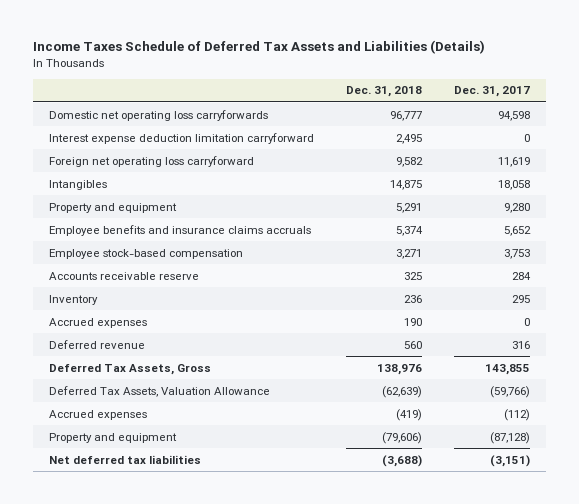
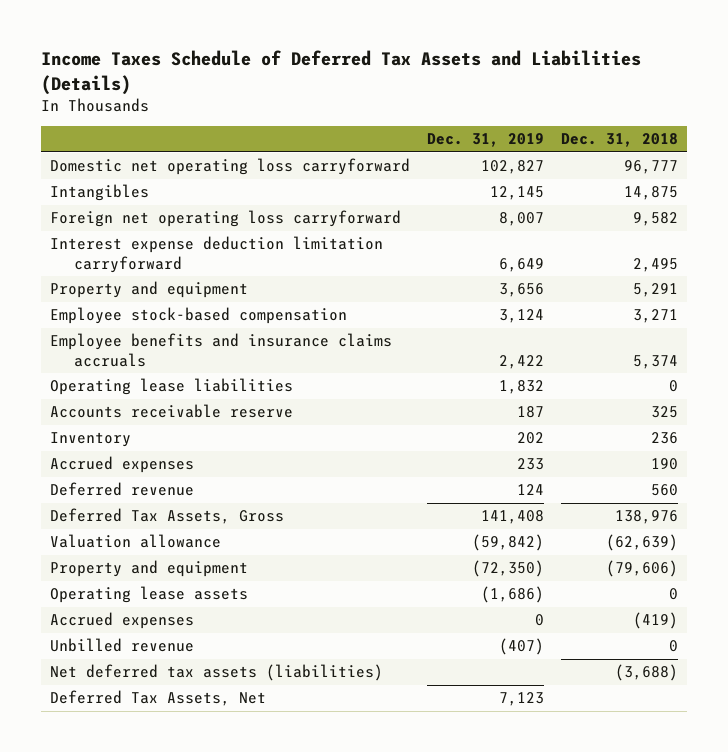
- | Dec. 31, 2018 | Dec. 31, 2017
+ | Dec. 31, 2019 | Dec. 31, 2018
- Domestic net operating loss carryforwards | 96,777 | 94,598
+ Domestic net operating loss carryforward | 102,827 | 96,777
moved down: Foreign net operating loss carryforward | 8,007 | 9,582
moved down: Interest expense deduction limitation carryforward | 6,649 | 2,495
moved down: Employee benefits and insurance claims accruals | 2,422 | 5,374
+ Operating lease liabilities | 1,832 | 0
- Deferred Tax Assets, Valuation Allowance | (62,639) | (59,766)
+ Valuation allowance | (59,842) | (62,639)
- Net deferred tax liabilities | (3,688) | (3,151)
+ Operating lease assets | (1,686) | 0
moved down: Accrued expenses | 0 | (419)
+ Unbilled revenue | (407) | 0
+ Net deferred tax assets (liabilities) | | (3,688)
+ Deferred Tax Assets, Net | 7,123 |

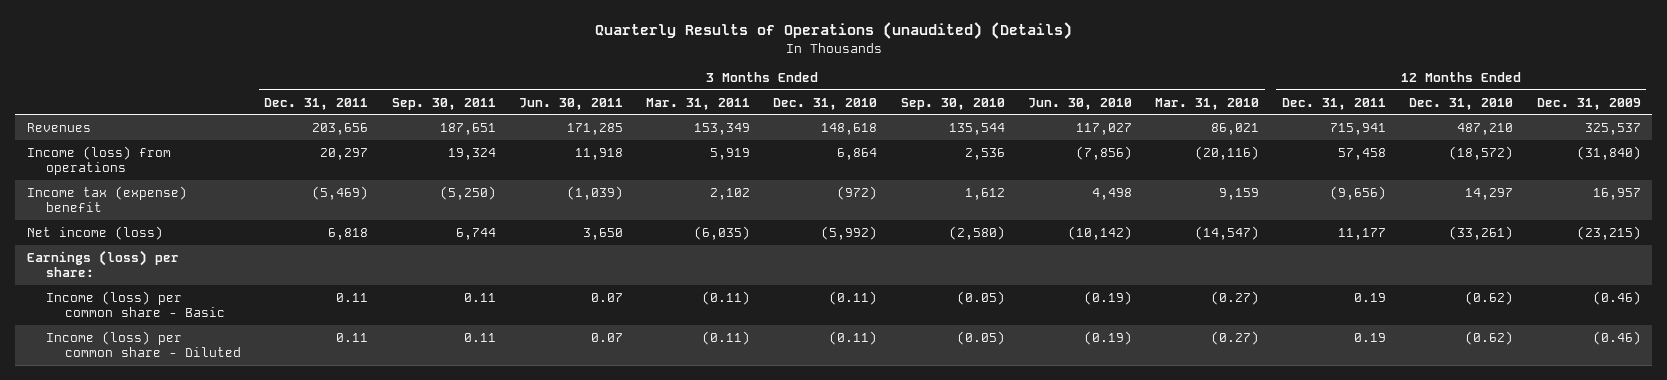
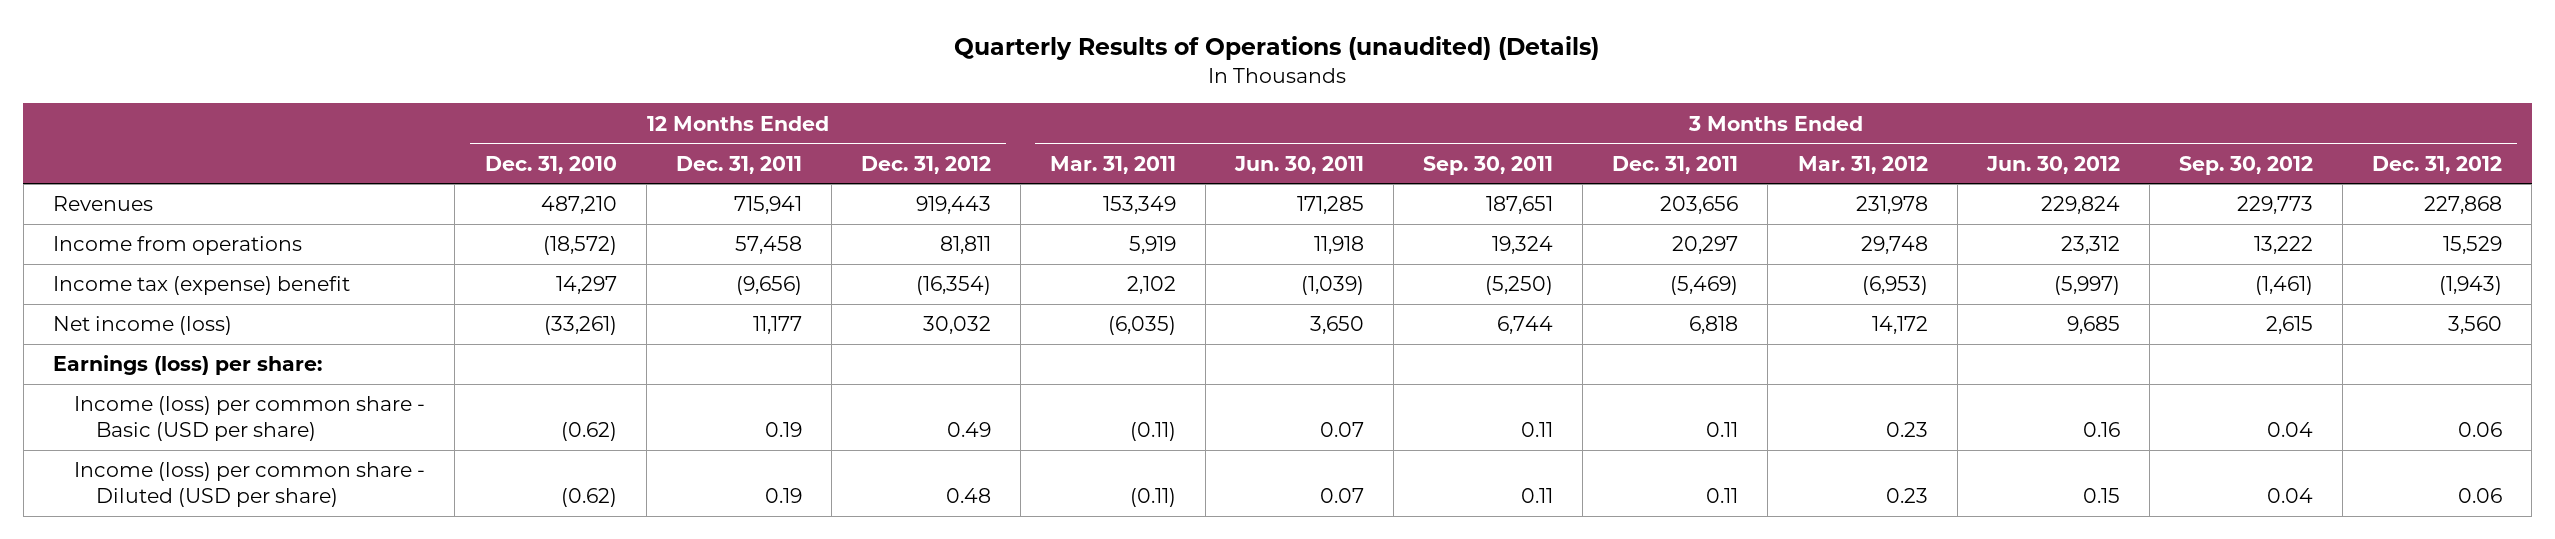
- | 3 Months Ended Dec. 31, 2011 | 3 Months Ended Sep. 30, 2011 | 3 Months Ended Jun. 30, 2011 | 3 Months Ended Mar. 31, 2011 | 3 Months Ended Dec. 31, 2010 | 3 Months Ended Sep. 30, 2010 | 3 Months Ended Jun. 30, 2010 | 3 Months Ended Mar. 31, 2010 | 12 Months Ended Dec. 31, 2011 | 12 Months Ended Dec. 31, 2010 | 12 Months Ended Dec. 31, 2009
+ | 12 Months Ended Dec. 31, 2010 | 12 Months Ended Dec. 31, 2011 | 12 Months Ended Dec. 31, 2012 | 3 Months Ended Mar. 31, 2011 | 3 Months Ended Jun. 30, 2011 | 3 Months Ended Sep. 30, 2011 | 3 Months Ended Dec. 31, 2011 | 3 Months Ended Mar. 31, 2012 | 3 Months Ended Jun. 30, 2012 | 3 Months Ended Sep. 30, 2012 | 3 Months Ended Dec. 31, 2012
- Income (loss) from operations | 20,297 | 19,324 | 11,918 | 5,919 | 6,864 | 2,536 | (7,856) | (20,116) | 57,458 | (18,572) | (31,840)
+ Income from operations | (18,572) | 57,458 | 81,811 | 5,919 | 11,918 | 19,324 | 20,297 | 29,748 | 23,312 | 13,222 | 15,529
- Income (loss) per common share - Basic | 0.11 | 0.11 | 0.07 | (0.11) | (0.11) | (0.05) | (0.19) | (0.27) | 0.19 | (0.62) | (0.46)
- Income (loss) per common share - Diluted | 0.11 | 0.11 | 0.07 | (0.11) | (0.11) | (0.05) | (0.19) | (0.27) | 0.19 | (0.62) | (0.46)
+ Income (loss) per common share - Basic (USD per share) | (0.62) | 0.19 | 0.49 | (0.11) | 0.07 | 0.11 | 0.11 | 0.23 | 0.16 | 0.04 | 0.06
+ Income (loss) per common share - Diluted (USD per share) | (0.62) | 0.19 | 0.48 | (0.11) | 0.07 | 0.11 | 0.11 | 0.23 | 0.15 | 0.04 | 0.06

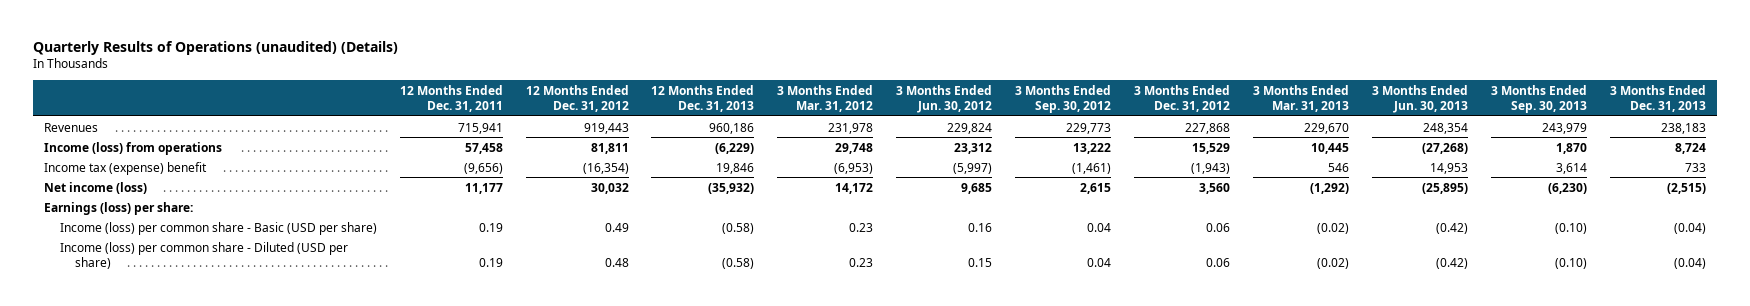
- | 12 Months Ended Dec. 31, 2010 | 12 Months Ended Dec. 31, 2011 | 12 Months Ended Dec. 31, 2012 | 3 Months Ended Mar. 31, 2011 | 3 Months Ended Jun. 30, 2011 | 3 Months Ended Sep. 30, 2011 | 3 Months Ended Dec. 31, 2011 | 3 Months Ended Mar. 31, 2012 | 3 Months Ended Jun. 30, 2012 | 3 Months Ended Sep. 30, 2012 | 3 Months Ended Dec. 31, 2012
+ | 12 Months Ended Dec. 31, 2011 | 12 Months Ended Dec. 31, 2012 | 12 Months Ended Dec. 31, 2013 | 3 Months Ended Mar. 31, 2012 | 3 Months Ended Jun. 30, 2012 | 3 Months Ended Sep. 30, 2012 | 3 Months Ended Dec. 31, 2012 | 3 Months Ended Mar. 31, 2013 | 3 Months Ended Jun. 30, 2013 | 3 Months Ended Sep. 30, 2013 | 3 Months Ended Dec. 31, 2013
- Income from operations | (18,572) | 57,458 | 81,811 | 5,919 | 11,918 | 19,324 | 20,297 | 29,748 | 23,312 | 13,222 | 15,529
+ Income (loss) from operations | 57,458 | 81,811 | (6,229) | 29,748 | 23,312 | 13,222 | 15,529 | 10,445 | (27,268) | 1,870 | 8,724

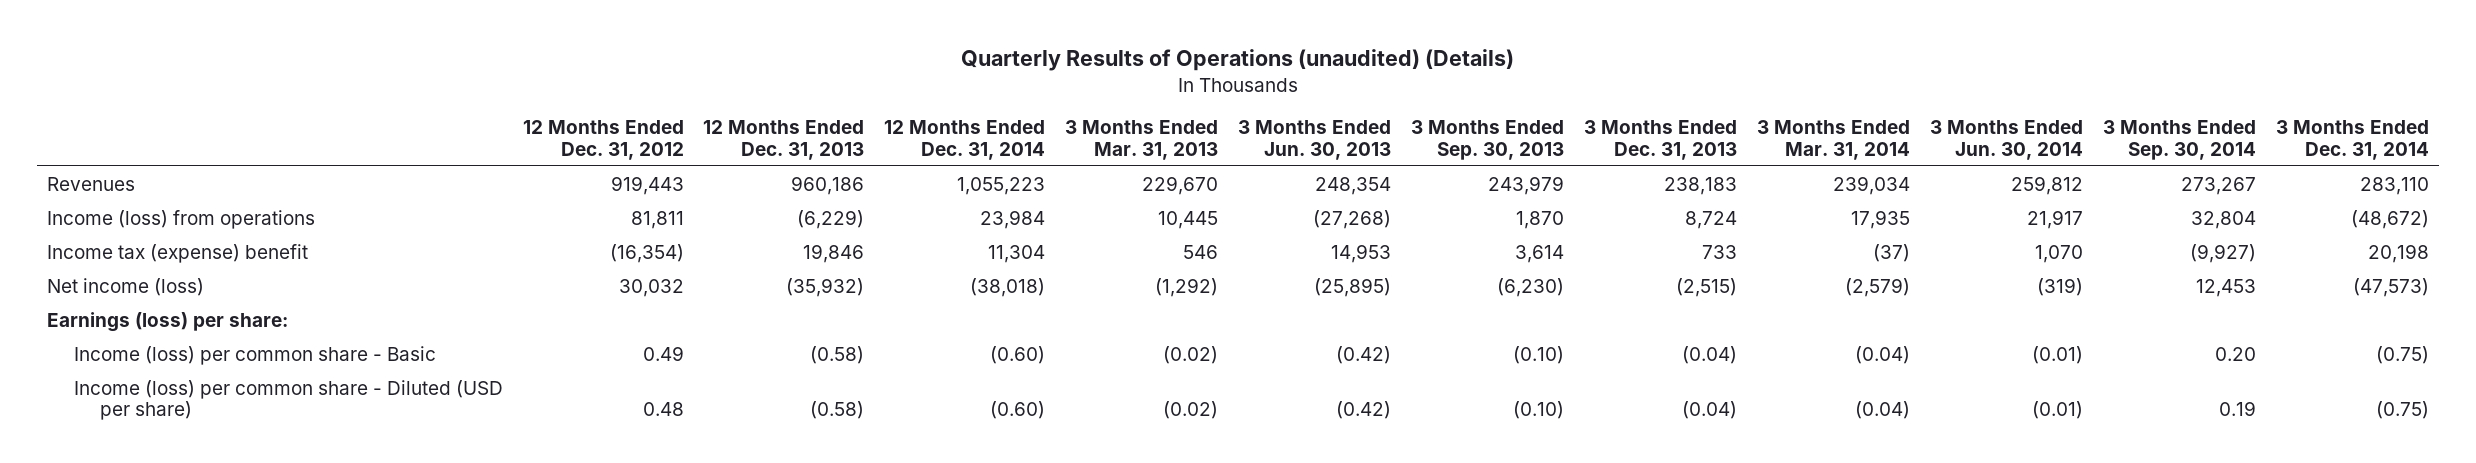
- | 12 Months Ended Dec. 31, 2011 | 12 Months Ended Dec. 31, 2012 | 12 Months Ended Dec. 31, 2013 | 3 Months Ended Mar. 31, 2012 | 3 Months Ended Jun. 30, 2012 | 3 Months Ended Sep. 30, 2012 | 3 Months Ended Dec. 31, 2012 | 3 Months Ended Mar. 31, 2013 | 3 Months Ended Jun. 30, 2013 | 3 Months Ended Sep. 30, 2013 | 3 Months Ended Dec. 31, 2013
+ | 12 Months Ended Dec. 31, 2012 | 12 Months Ended Dec. 31, 2013 | 12 Months Ended Dec. 31, 2014 | 3 Months Ended Mar. 31, 2013 | 3 Months Ended Jun. 30, 2013 | 3 Months Ended Sep. 30, 2013 | 3 Months Ended Dec. 31, 2013 | 3 Months Ended Mar. 31, 2014 | 3 Months Ended Jun. 30, 2014 | 3 Months Ended Sep. 30, 2014 | 3 Months Ended Dec. 31, 2014
- Income (loss) per common share - Basic (USD per share) | 0.19 | 0.49 | (0.58) | 0.23 | 0.16 | 0.04 | 0.06 | (0.02) | (0.42) | (0.10) | (0.04)
+ Income (loss) per common share - Basic | 0.49 | (0.58) | (0.60) | (0.02) | (0.42) | (0.10) | (0.04) | (0.04) | (0.01) | 0.20 | (0.75)

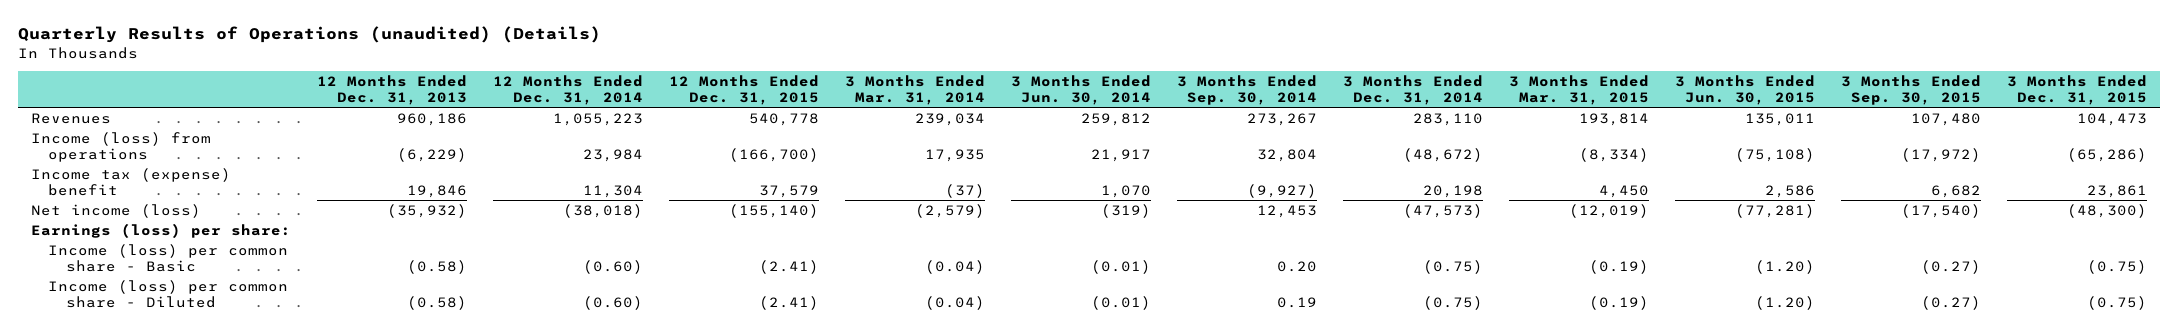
- | 12 Months Ended Dec. 31, 2012 | 12 Months Ended Dec. 31, 2013 | 12 Months Ended Dec. 31, 2014 | 3 Months Ended Mar. 31, 2013 | 3 Months Ended Jun. 30, 2013 | 3 Months Ended Sep. 30, 2013 | 3 Months Ended Dec. 31, 2013 | 3 Months Ended Mar. 31, 2014 | 3 Months Ended Jun. 30, 2014 | 3 Months Ended Sep. 30, 2014 | 3 Months Ended Dec. 31, 2014
+ | 12 Months Ended Dec. 31, 2013 | 12 Months Ended Dec. 31, 2014 | 12 Months Ended Dec. 31, 2015 | 3 Months Ended Mar. 31, 2014 | 3 Months Ended Jun. 30, 2014 | 3 Months Ended Sep. 30, 2014 | 3 Months Ended Dec. 31, 2014 | 3 Months Ended Mar. 31, 2015 | 3 Months Ended Jun. 30, 2015 | 3 Months Ended Sep. 30, 2015 | 3 Months Ended Dec. 31, 2015
- Income (loss) per common share - Diluted (USD per share) | 0.48 | (0.58) | (0.60) | (0.02) | (0.42) | (0.10) | (0.04) | (0.04) | (0.01) | 0.19 | (0.75)
+ Income (loss) per common share - Diluted | (0.58) | (0.60) | (2.41) | (0.04) | (0.01) | 0.19 | (0.75) | (0.19) | (1.20) | (0.27) | (0.75)

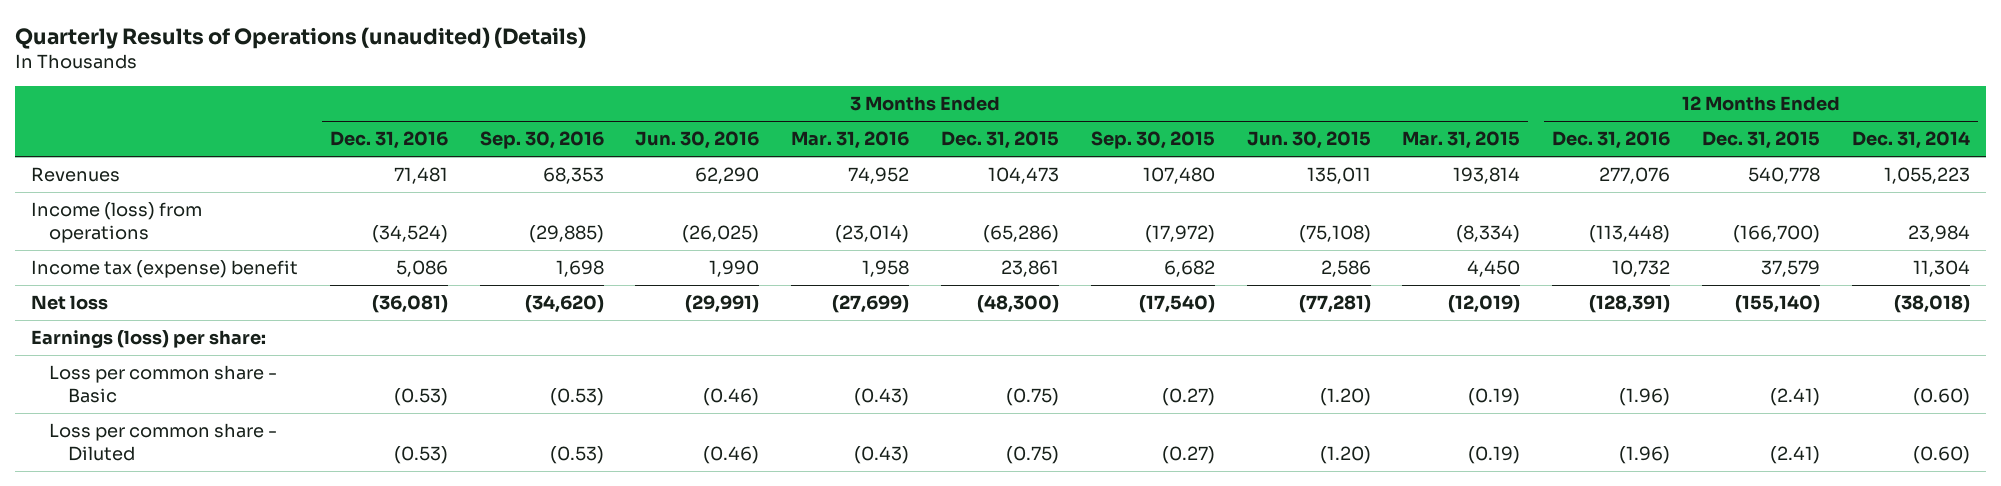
- | 12 Months Ended Dec. 31, 2013 | 12 Months Ended Dec. 31, 2014 | 12 Months Ended Dec. 31, 2015 | 3 Months Ended Mar. 31, 2014 | 3 Months Ended Jun. 30, 2014 | 3 Months Ended Sep. 30, 2014 | 3 Months Ended Dec. 31, 2014 | 3 Months Ended Mar. 31, 2015 | 3 Months Ended Jun. 30, 2015 | 3 Months Ended Sep. 30, 2015 | 3 Months Ended Dec. 31, 2015
+ | 3 Months Ended Dec. 31, 2016 | 3 Months Ended Sep. 30, 2016 | 3 Months Ended Jun. 30, 2016 | 3 Months Ended Mar. 31, 2016 | 3 Months Ended Dec. 31, 2015 | 3 Months Ended Sep. 30, 2015 | 3 Months Ended Jun. 30, 2015 | 3 Months Ended Mar. 31, 2015 | 12 Months Ended Dec. 31, 2016 | 12 Months Ended Dec. 31, 2015 | 12 Months Ended Dec. 31, 2014
- Net income (loss) | (35,932) | (38,018) | (155,140) | (2,579) | (319) | 12,453 | (47,573) | (12,019) | (77,281) | (17,540) | (48,300)
+ Net loss | (36,081) | (34,620) | (29,991) | (27,699) | (48,300) | (17,540) | (77,281) | (12,019) | (128,391) | (155,140) | (38,018)
- Income (loss) per common share - Basic | (0.58) | (0.60) | (2.41) | (0.04) | (0.01) | 0.20 | (0.75) | (0.19) | (1.20) | (0.27) | (0.75)
- Income (loss) per common share - Diluted | (0.58) | (0.60) | (2.41) | (0.04) | (0.01) | 0.19 | (0.75) | (0.19) | (1.20) | (0.27) | (0.75)
+ Loss per common share - Basic | (0.53) | (0.53) | (0.46) | (0.43) | (0.75) | (0.27) | (1.20) | (0.19) | (1.96) | (2.41) | (0.60)
+ Loss per common share - Diluted | (0.53) | (0.53) | (0.46) | (0.43) | (0.75) | (0.27) | (1.20) | (0.19) | (1.96) | (2.41) | (0.60)

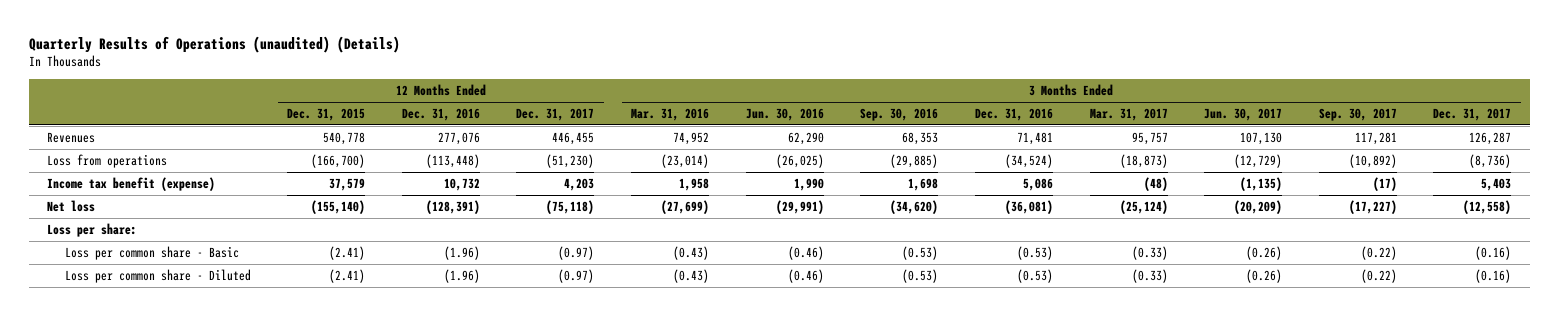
- | 3 Months Ended Dec. 31, 2016 | 3 Months Ended Sep. 30, 2016 | 3 Months Ended Jun. 30, 2016 | 3 Months Ended Mar. 31, 2016 | 3 Months Ended Dec. 31, 2015 | 3 Months Ended Sep. 30, 2015 | 3 Months Ended Jun. 30, 2015 | 3 Months Ended Mar. 31, 2015 | 12 Months Ended Dec. 31, 2016 | 12 Months Ended Dec. 31, 2015 | 12 Months Ended Dec. 31, 2014
+ | 12 Months Ended Dec. 31, 2015 | 12 Months Ended Dec. 31, 2016 | 12 Months Ended Dec. 31, 2017 | 3 Months Ended Mar. 31, 2016 | 3 Months Ended Jun. 30, 2016 | 3 Months Ended Sep. 30, 2016 | 3 Months Ended Dec. 31, 2016 | 3 Months Ended Mar. 31, 2017 | 3 Months Ended Jun. 30, 2017 | 3 Months Ended Sep. 30, 2017 | 3 Months Ended Dec. 31, 2017
- Income (loss) from operations | (34,524) | (29,885) | (26,025) | (23,014) | (65,286) | (17,972) | (75,108) | (8,334) | (113,448) | (166,700) | 23,984
- Income tax (expense) benefit | 5,086 | 1,698 | 1,990 | 1,958 | 23,861 | 6,682 | 2,586 | 4,450 | 10,732 | 37,579 | 11,304
+ Loss from operations | (166,700) | (113,448) | (51,230) | (23,014) | (26,025) | (29,885) | (34,524) | (18,873) | (12,729) | (10,892) | (8,736)
+ Income tax benefit (expense) | 37,579 | 10,732 | 4,203 | 1,958 | 1,990 | 1,698 | 5,086 | (48) | (1,135) | (17) | 5,403
- Earnings (loss) per share:
+ Loss per share:

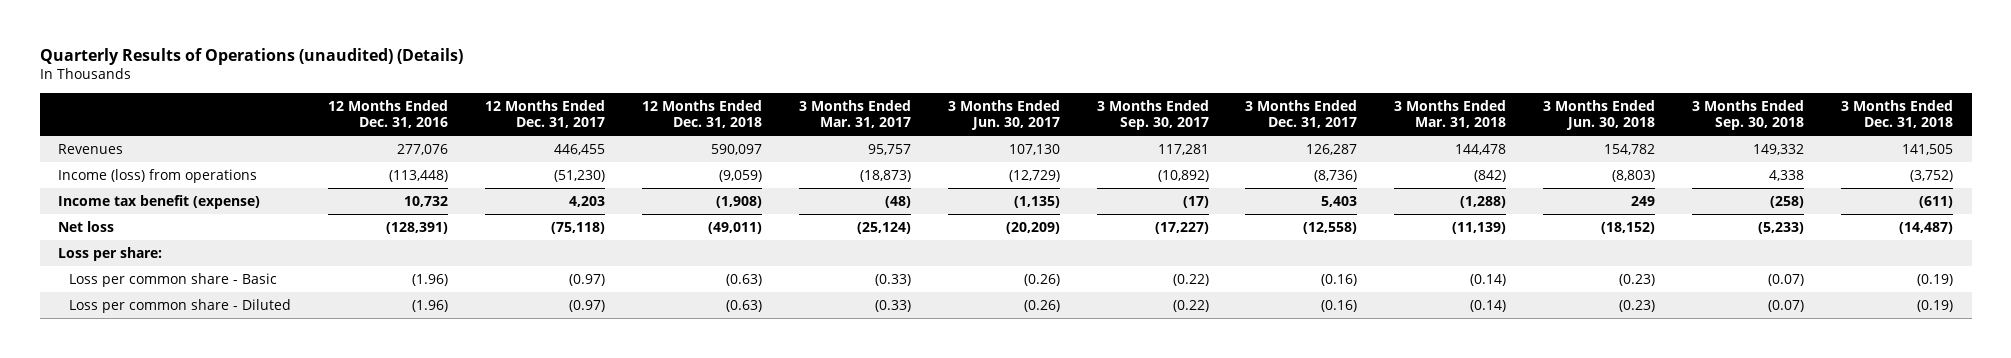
- | 12 Months Ended Dec. 31, 2015 | 12 Months Ended Dec. 31, 2016 | 12 Months Ended Dec. 31, 2017 | 3 Months Ended Mar. 31, 2016 | 3 Months Ended Jun. 30, 2016 | 3 Months Ended Sep. 30, 2016 | 3 Months Ended Dec. 31, 2016 | 3 Months Ended Mar. 31, 2017 | 3 Months Ended Jun. 30, 2017 | 3 Months Ended Sep. 30, 2017 | 3 Months Ended Dec. 31, 2017
+ | 12 Months Ended Dec. 31, 2016 | 12 Months Ended Dec. 31, 2017 | 12 Months Ended Dec. 31, 2018 | 3 Months Ended Mar. 31, 2017 | 3 Months Ended Jun. 30, 2017 | 3 Months Ended Sep. 30, 2017 | 3 Months Ended Dec. 31, 2017 | 3 Months Ended Mar. 31, 2018 | 3 Months Ended Jun. 30, 2018 | 3 Months Ended Sep. 30, 2018 | 3 Months Ended Dec. 31, 2018
- Loss from operations | (166,700) | (113,448) | (51,230) | (23,014) | (26,025) | (29,885) | (34,524) | (18,873) | (12,729) | (10,892) | (8,736)
+ Income (loss) from operations | (113,448) | (51,230) | (9,059) | (18,873) | (12,729) | (10,892) | (8,736) | (842) | (8,803) | 4,338 | (3,752)

